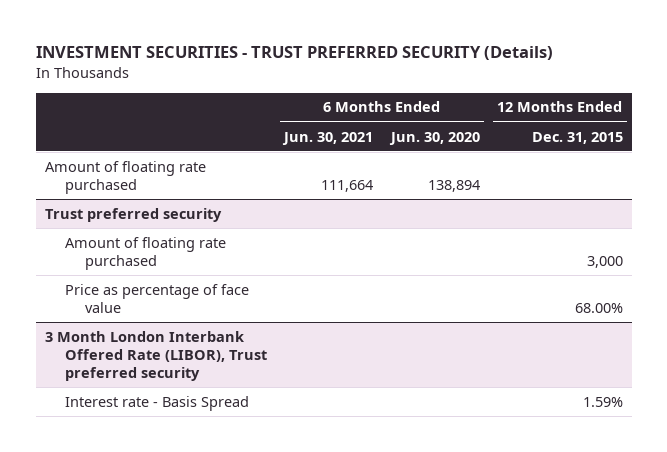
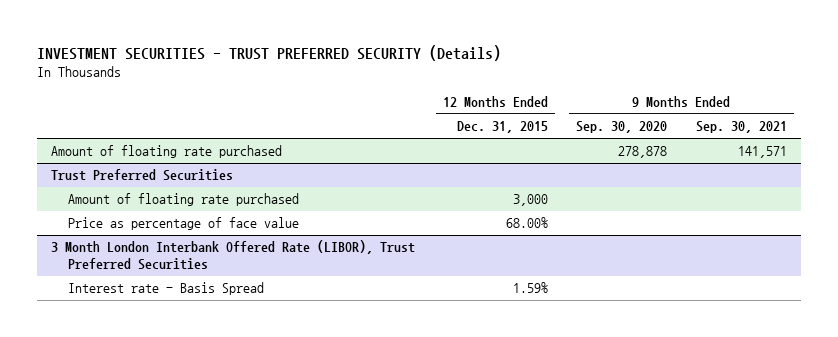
- | 6 Months Ended Jun. 30, 2021 | 6 Months Ended Jun. 30, 2020 | 12 Months Ended Dec. 31, 2015
+ | 12 Months Ended Dec. 31, 2015 | 9 Months Ended Sep. 30, 2020 | 9 Months Ended Sep. 30, 2021
- Trust preferred security
+ Trust Preferred Securities
- 3 Month London Interbank Offered Rate (LIBOR), Trust preferred security
+ 3 Month London Interbank Offered Rate (LIBOR), Trust Preferred Securities

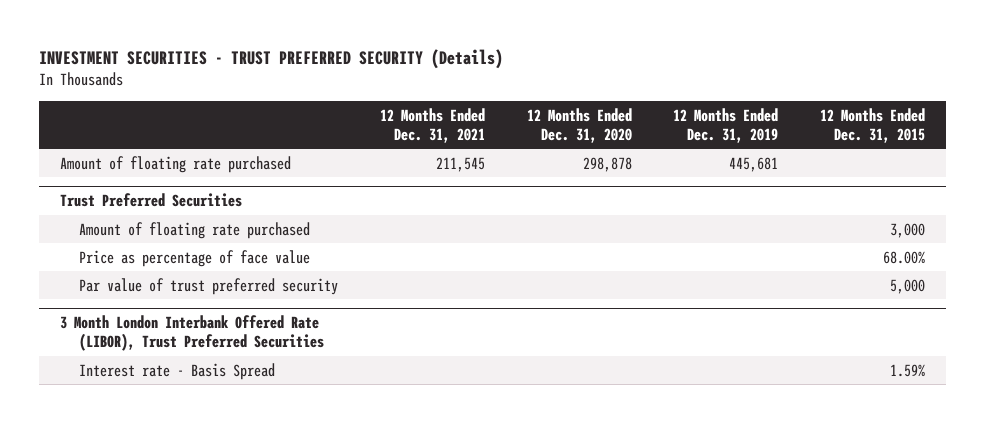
- | 12 Months Ended Dec. 31, 2015 | 9 Months Ended Sep. 30, 2020 | 9 Months Ended Sep. 30, 2021
+ | 12 Months Ended Dec. 31, 2021 | 12 Months Ended Dec. 31, 2020 | 12 Months Ended Dec. 31, 2019 | 12 Months Ended Dec. 31, 2015
@ Trust Preferred Securities
+ Par value of trust preferred security | | | | 5,000

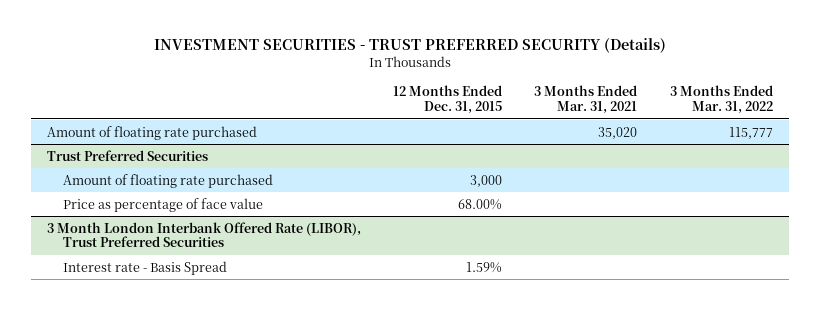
- | 12 Months Ended Dec. 31, 2021 | 12 Months Ended Dec. 31, 2020 | 12 Months Ended Dec. 31, 2019 | 12 Months Ended Dec. 31, 2015
+ | 12 Months Ended Dec. 31, 2015 | 3 Months Ended Mar. 31, 2021 | 3 Months Ended Mar. 31, 2022
@ Trust Preferred Securities
- Par value of trust preferred security | | | | 5,000

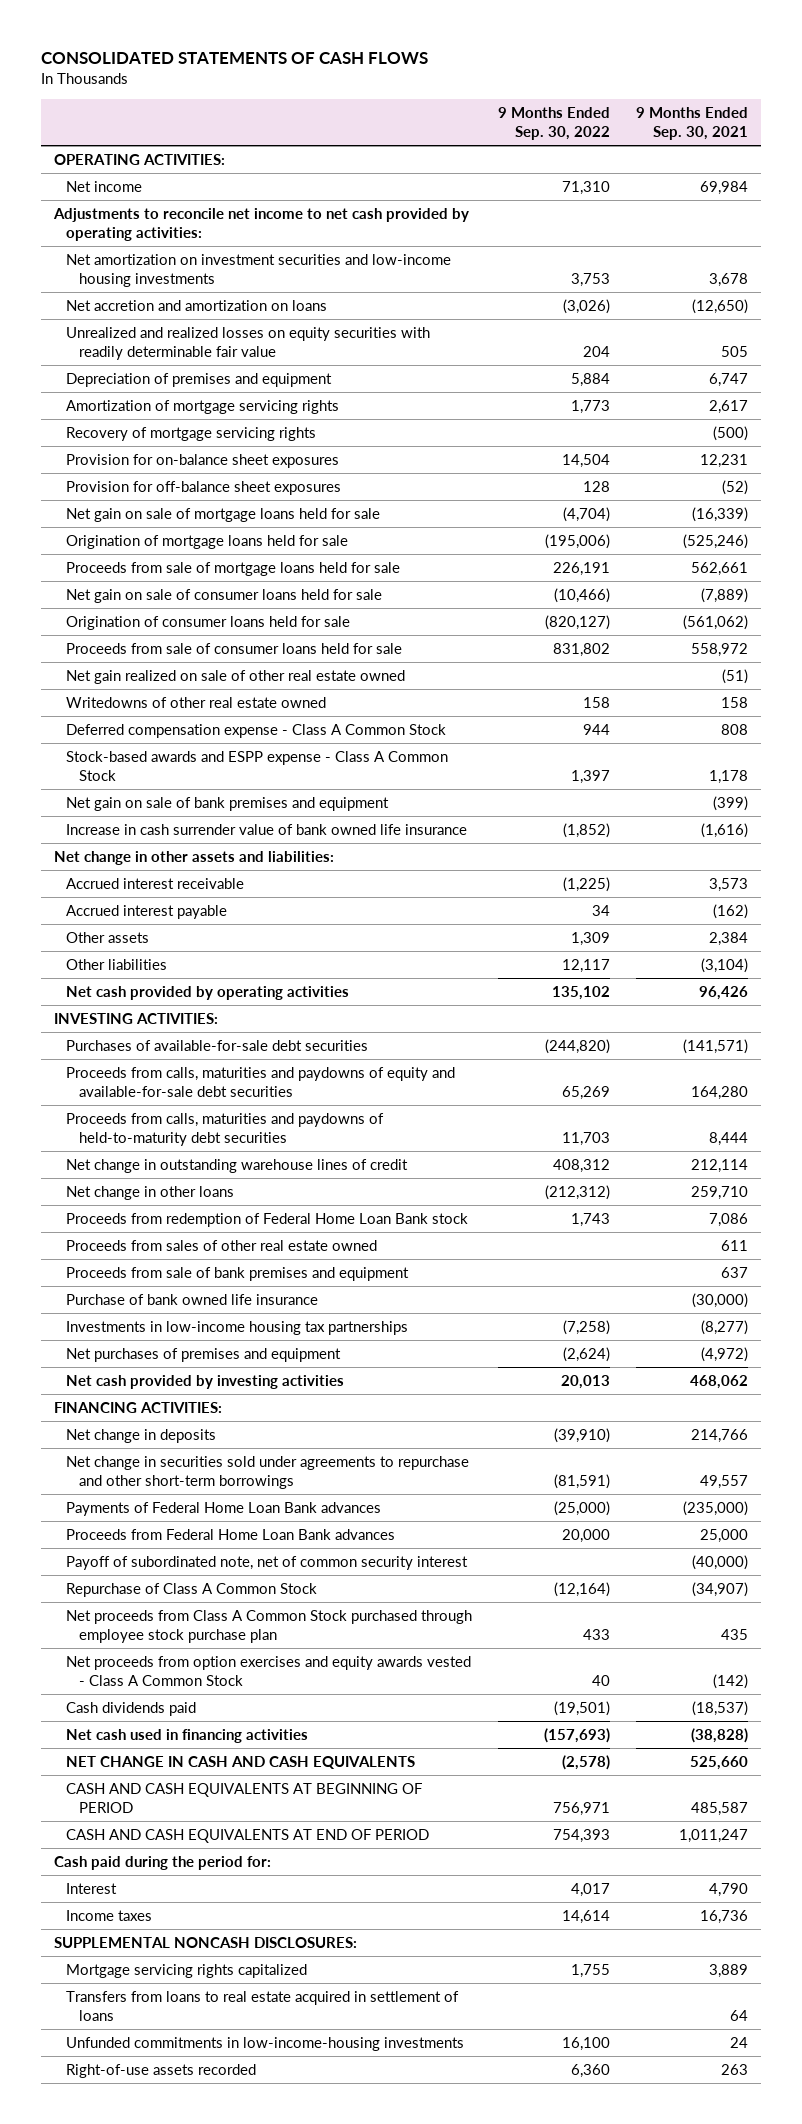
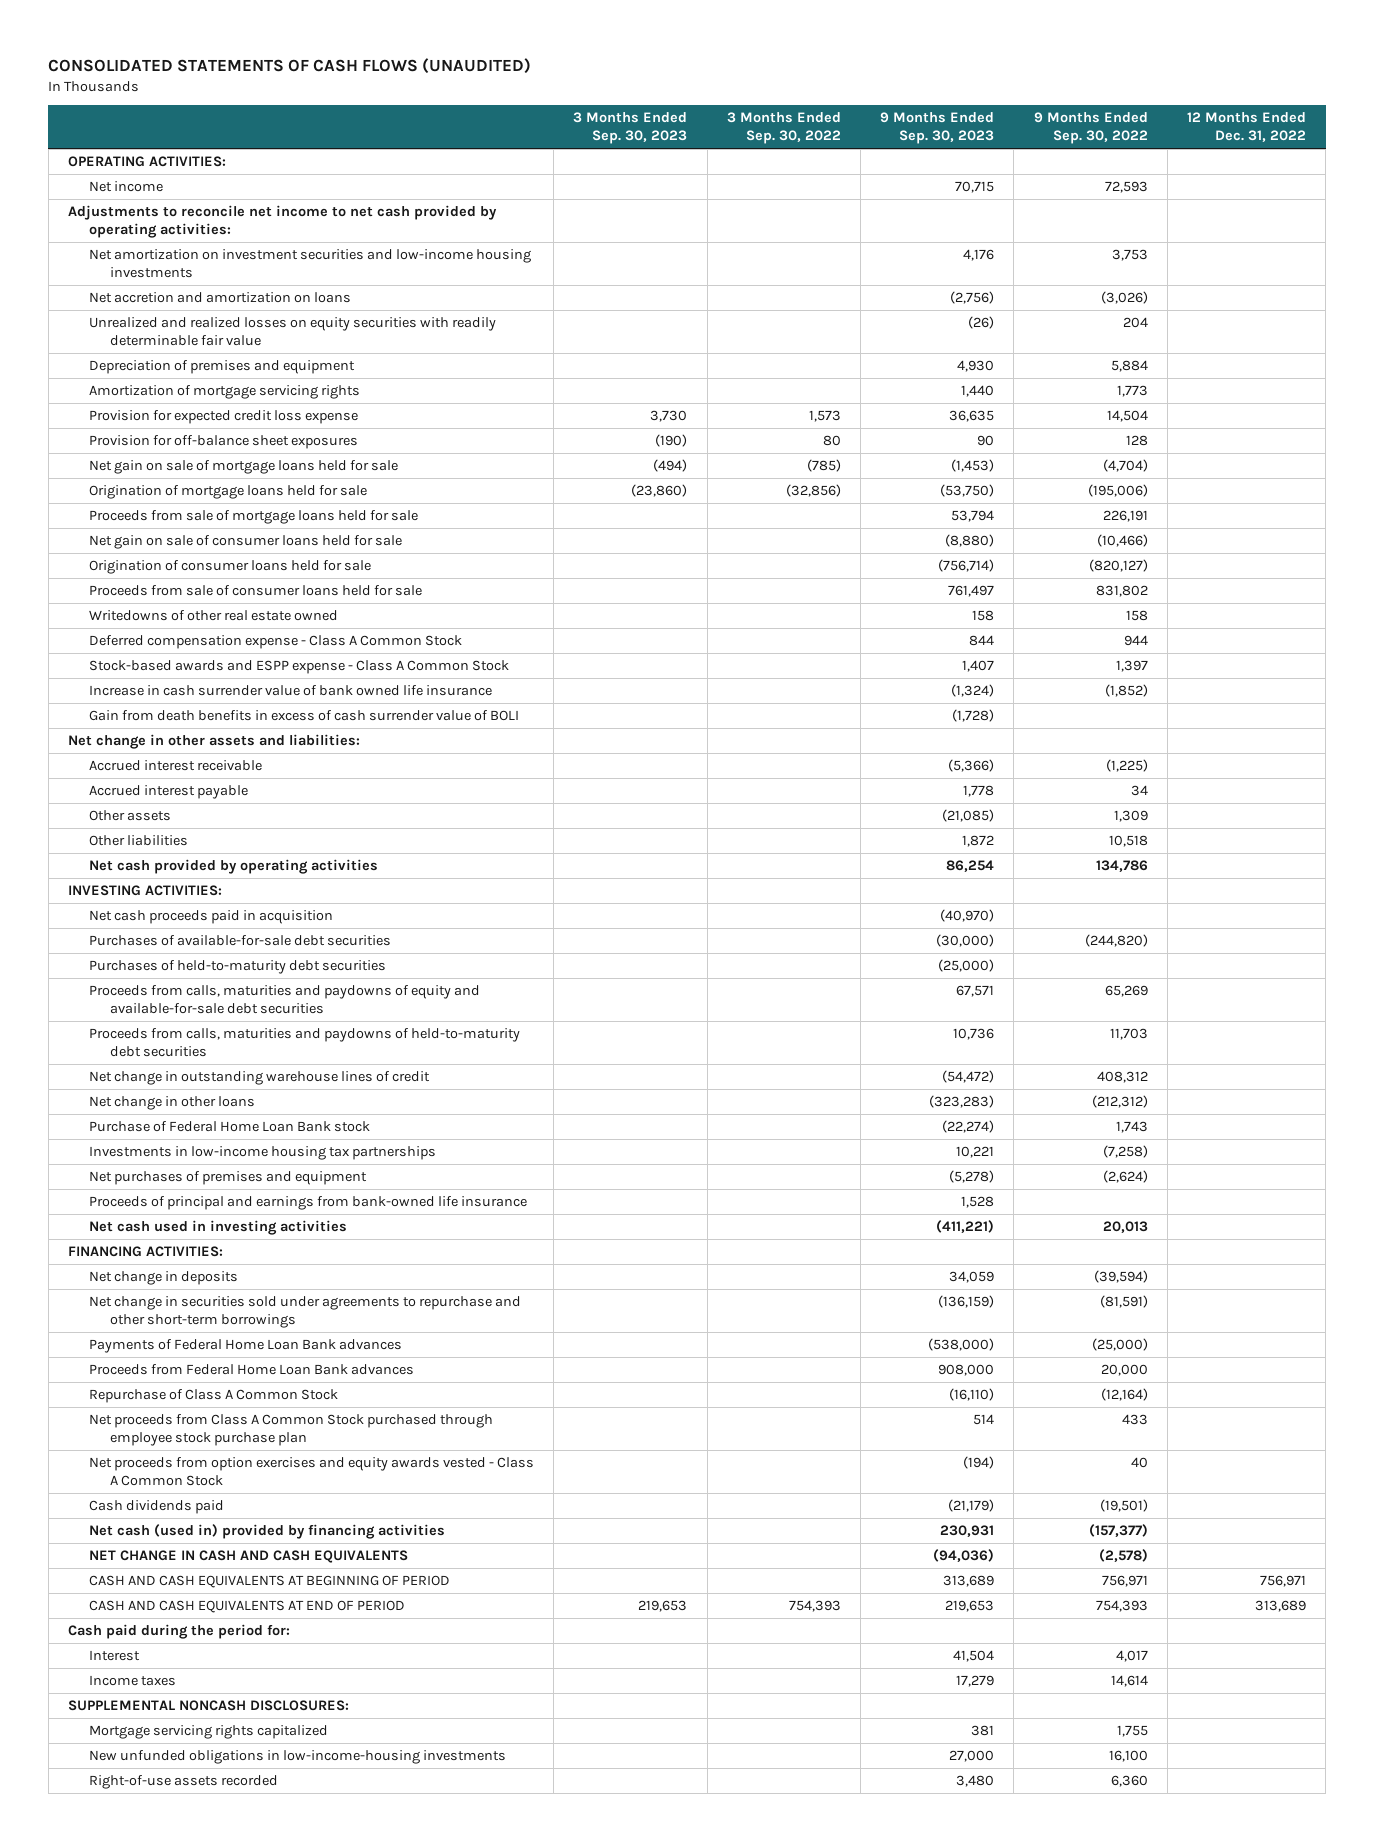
- CONSOLIDATED STATEMENTS OF CASH FLOWS
+ CONSOLIDATED STATEMENTS OF CASH FLOWS (UNAUDITED)
- | 9 Months Ended Sep. 30, 2022 | 9 Months Ended Sep. 30, 2021
+ | 3 Months Ended Sep. 30, 2023 | 3 Months Ended Sep. 30, 2022 | 9 Months Ended Sep. 30, 2023 | 9 Months Ended Sep. 30, 2022 | 12 Months Ended Dec. 31, 2022
- Net income | 71,310 | 69,984
+ Net income | | | 70,715 | 72,593 |
- Recovery of mortgage servicing rights | | (500)
- Provision for on-balance sheet exposures | 14,504 | 12,231
+ Provision for expected credit loss expense | 3,730 | 1,573 | 36,635 | 14,504 |
- Net gain realized on sale of other real estate owned | | (51)
- Net gain on sale of bank premises and equipment | | (399)
+ Gain from death benefits in excess of cash surrender value of BOLI | | | (1,728) | |
- Other liabilities | 12,117 | (3,104)
- Net cash provided by operating activities | 135,102 | 96,426
+ Other liabilities | | | 1,872 | 10,518 |
+ Net cash provided by operating activities | | | 86,254 | 134,786 |
+ Net cash proceeds paid in acquisition | | | (40,970) | |
+ Purchases of held-to-maturity debt securities | | | (25,000) | |
- Proceeds from redemption of Federal Home Loan Bank stock | 1,743 | 7,086
- Proceeds from sales of other real estate owned | | 611
- Proceeds from sale of bank premises and equipment | | 637
- Purchase of bank owned life insurance | | (30,000)
+ Purchase of Federal Home Loan Bank stock | | | (22,274) | 1,743 |
- Net cash provided by investing activities | 20,013 | 468,062
+ Proceeds of principal and earnings from bank-owned life insurance | | | 1,528 | |
+ Net cash used in investing activities | | | (411,221) | 20,013 |
- Net change in deposits | (39,910) | 214,766
+ Net change in deposits | | | 34,059 | (39,594) |
- Payoff of subordinated note, net of common security interest | | (40,000)
- Net cash used in financing activities | (157,693) | (38,828)
+ Net cash (used in) provided by financing activities | | | 230,931 | (157,377) |
- Transfers from loans to real estate acquired in settlement of loans | | 64
- Unfunded commitments in low-income-housing investments | 16,100 | 24
+ New unfunded obligations in low-income-housing investments | | | 27,000 | 16,100 |

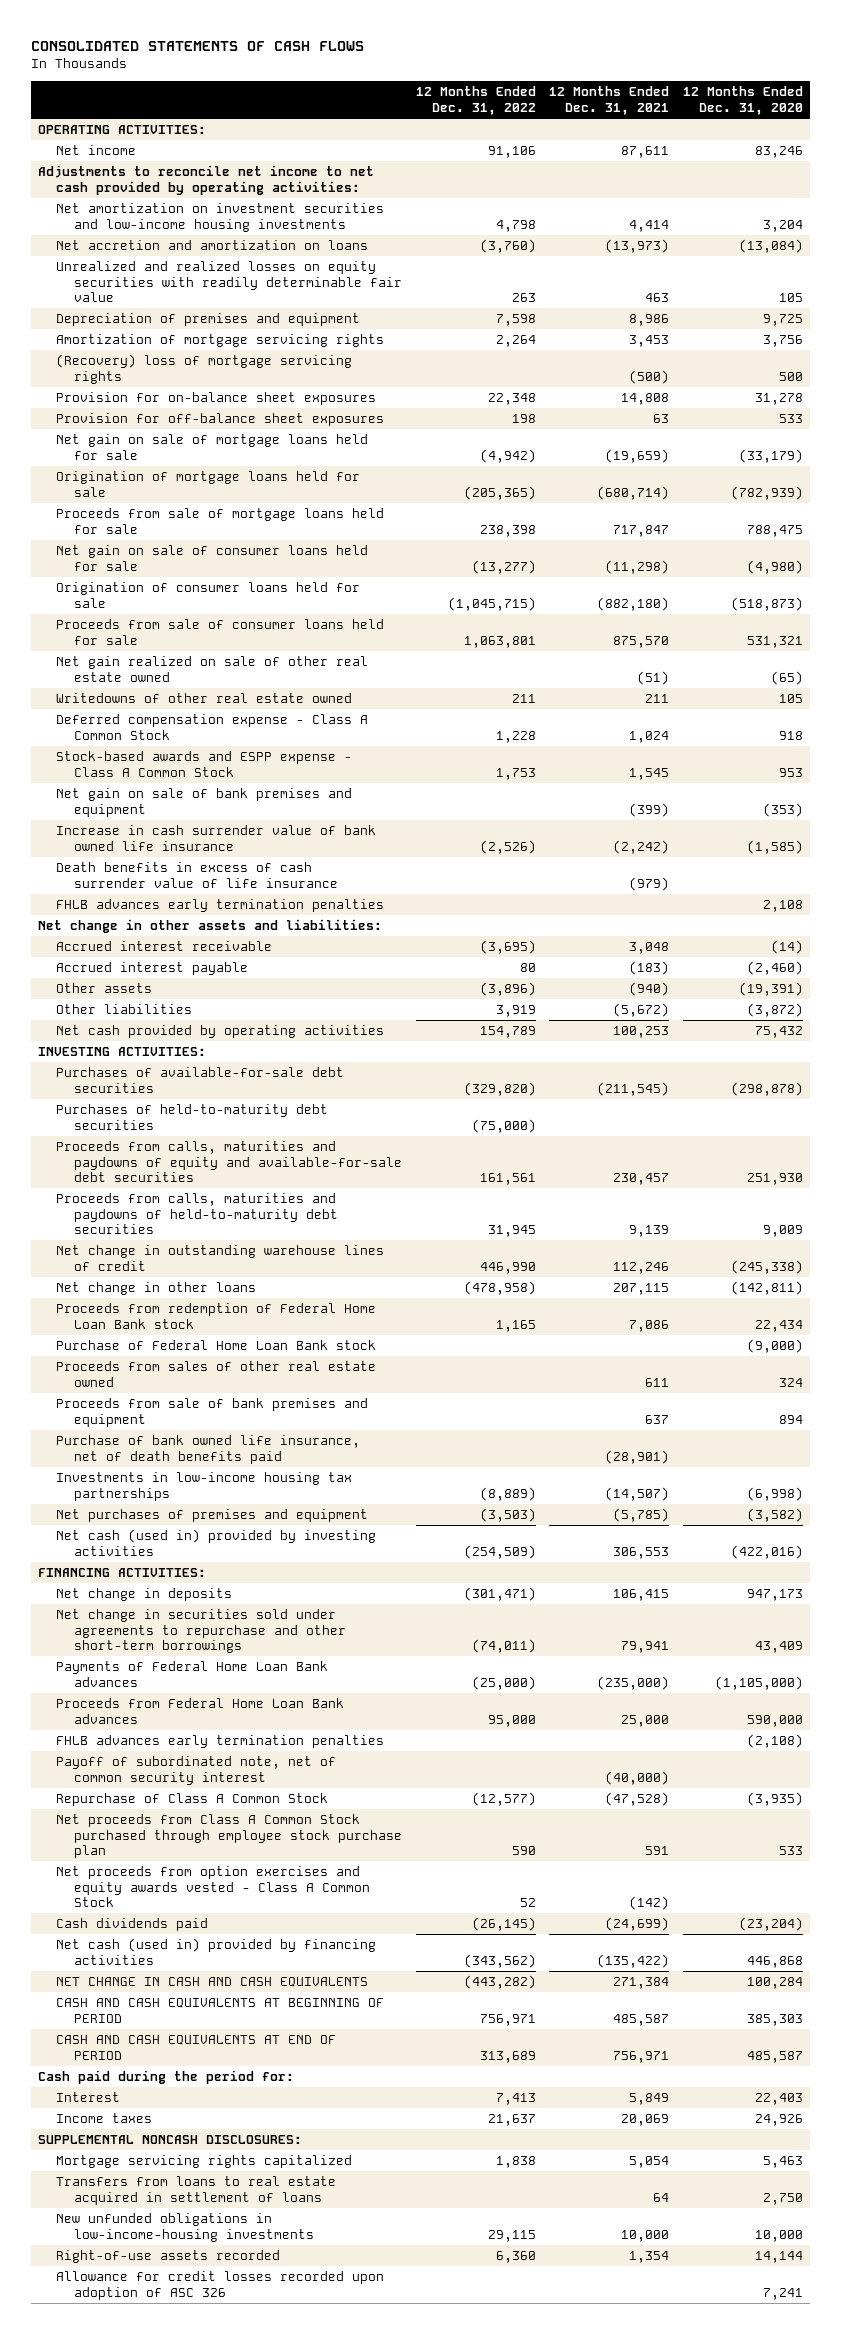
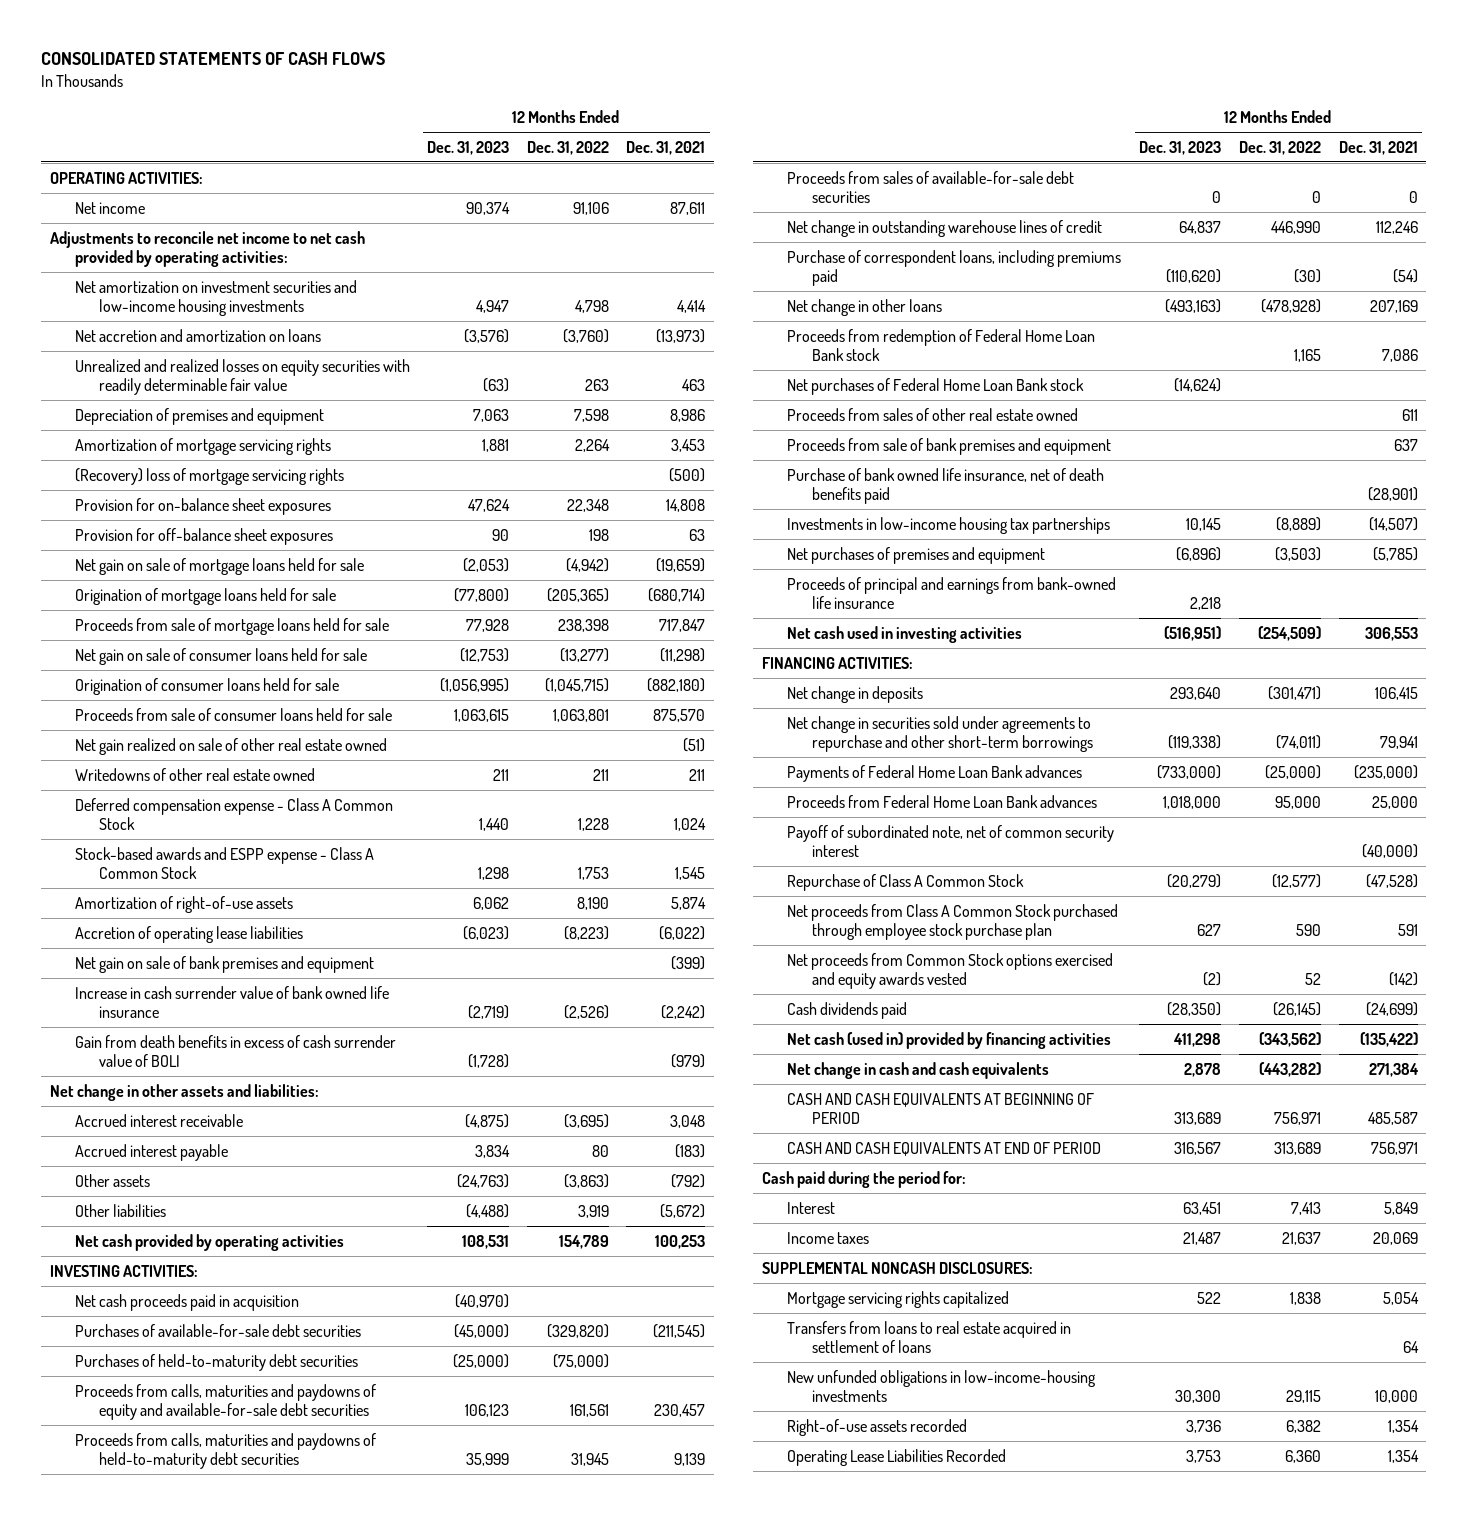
- | 12 Months Ended Dec. 31, 2022 | 12 Months Ended Dec. 31, 2021 | 12 Months Ended Dec. 31, 2020
+ | 12 Months Ended Dec. 31, 2023 | 12 Months Ended Dec. 31, 2022 | 12 Months Ended Dec. 31, 2021
+ Amortization of right-of-use assets | 6,062 | 8,190 | 5,874
+ Accretion of operating lease liabilities | (6,023) | (8,223) | (6,022)
- Death benefits in excess of cash surrender value of life insurance | | (979) |
- FHLB advances early termination penalties | | | 2,108
+ Gain from death benefits in excess of cash surrender value of BOLI | (1,728) | | (979)
- Other assets | (3,896) | (940) | (19,391)
+ Other assets | (24,763) | (3,863) | (792)
+ Net cash proceeds paid in acquisition | (40,970) | |
+ Proceeds from sales of available-for-sale debt securities | 0 | 0 | 0
- Net change in other loans | (478,958) | 207,115 | (142,811)
+ Purchase of correspondent loans, including premiums paid | (110,620) | (30) | (54)
+ Net change in other loans | (493,163) | (478,928) | 207,169
- Purchase of Federal Home Loan Bank stock | | | (9,000)
+ Net purchases of Federal Home Loan Bank stock | (14,624) | |
- Net cash (used in) provided by investing activities | (254,509) | 306,553 | (422,016)
+ Proceeds of principal and earnings from bank-owned life insurance | 2,218 | |
+ Net cash used in investing activities | (516,951) | (254,509) | 306,553
- FHLB advances early termination penalties | | | (2,108)
- Net proceeds from option exercises and equity awards vested - Class A Common Stock | 52 | (142) |
+ Net proceeds from Common Stock options exercised and equity awards vested | (2) | 52 | (142)
- NET CHANGE IN CASH AND CASH EQUIVALENTS | (443,282) | 271,384 | 100,284
+ Net change in cash and cash equivalents | 2,878 | (443,282) | 271,384
- Right-of-use assets recorded | 6,360 | 1,354 | 14,144
- Allowance for credit losses recorded upon adoption of ASC 326 | | | 7,241
+ Right-of-use assets recorded | 3,736 | 6,382 | 1,354
+ Operating Lease Liabilities Recorded | 3,753 | 6,360 | 1,354

